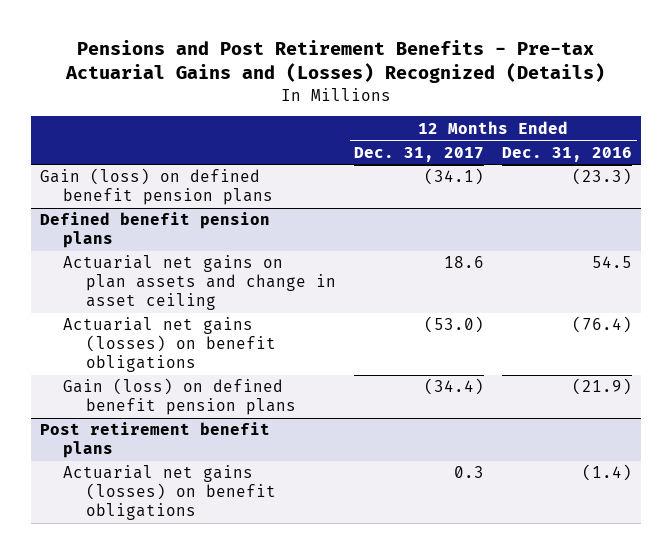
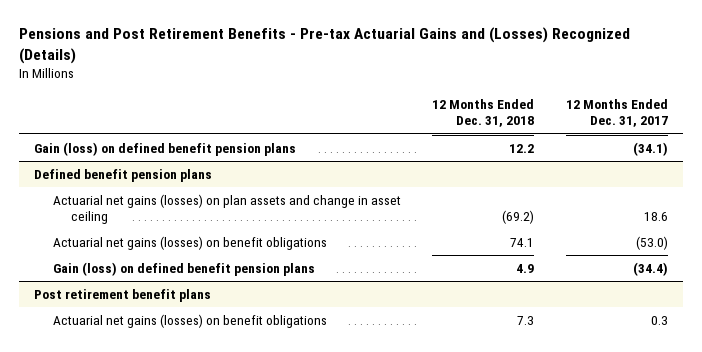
- | 12 Months Ended Dec. 31, 2017 | 12 Months Ended Dec. 31, 2016
+ | 12 Months Ended Dec. 31, 2018 | 12 Months Ended Dec. 31, 2017
@ Defined benefit pension plans
- Actuarial net gains on plan assets and change in asset ceiling | 18.6 | 54.5
+ Actuarial net gains (losses) on plan assets and change in asset ceiling | (69.2) | 18.6

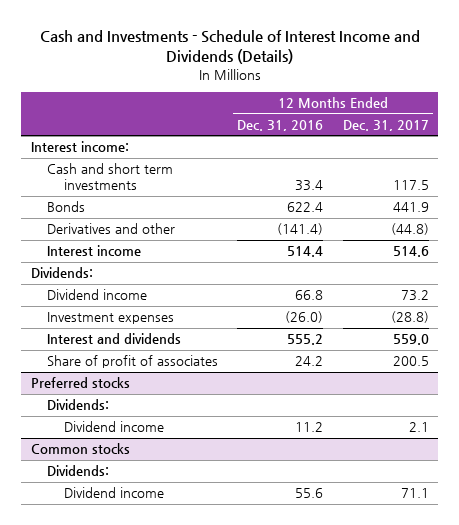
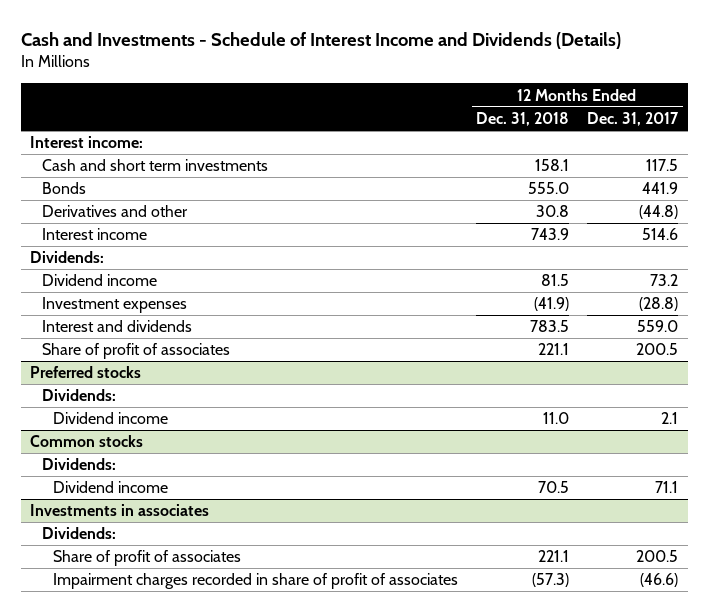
- | 12 Months Ended Dec. 31, 2016 | 12 Months Ended Dec. 31, 2017
+ | 12 Months Ended Dec. 31, 2018 | 12 Months Ended Dec. 31, 2017
+ Investments in associates
+ Dividends:
+ Share of profit of associates | 221.1 | 200.5
+ Impairment charges recorded in share of profit of associates | (57.3) | (46.6)

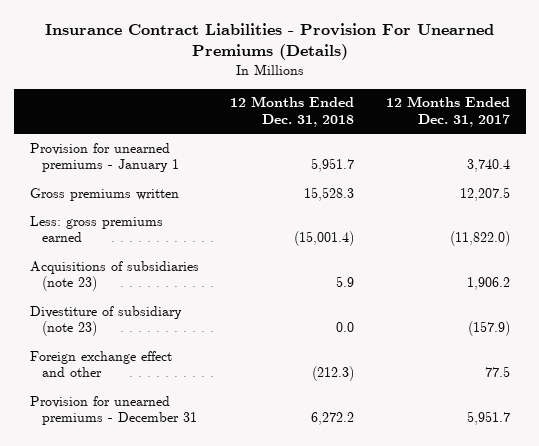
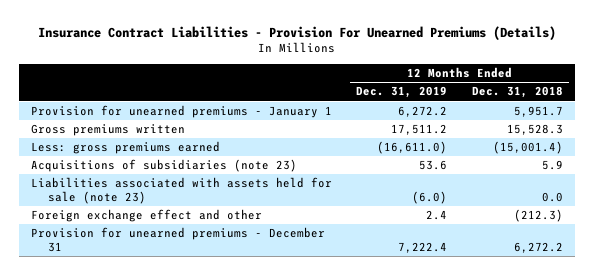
- | 12 Months Ended Dec. 31, 2018 | 12 Months Ended Dec. 31, 2017
+ | 12 Months Ended Dec. 31, 2019 | 12 Months Ended Dec. 31, 2018
- Divestiture of subsidiary (note 23) | 0.0 | (157.9)
+ Liabilities associated with assets held for sale (note 23) | (6.0) | 0.0

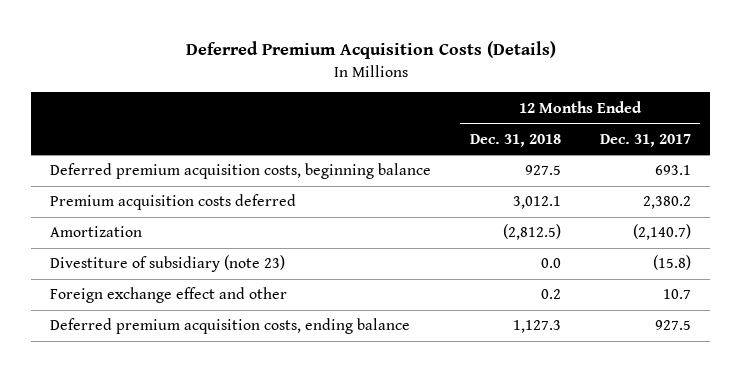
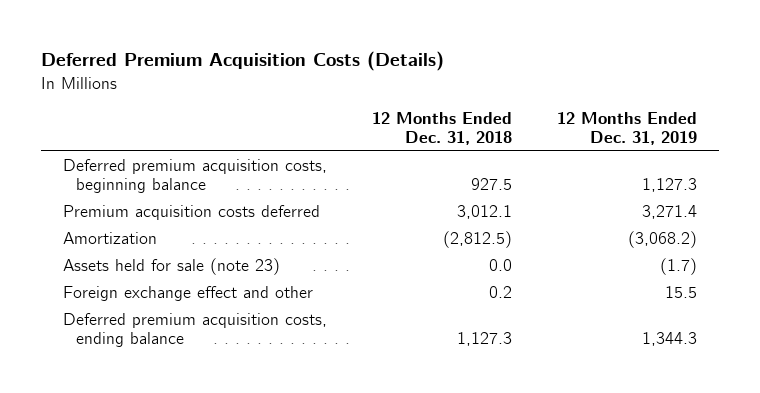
- | 12 Months Ended Dec. 31, 2018 | 12 Months Ended Dec. 31, 2017
+ | 12 Months Ended Dec. 31, 2018 | 12 Months Ended Dec. 31, 2019
- Divestiture of subsidiary (note 23) | 0.0 | (15.8)
+ Assets held for sale (note 23) | 0.0 | (1.7)

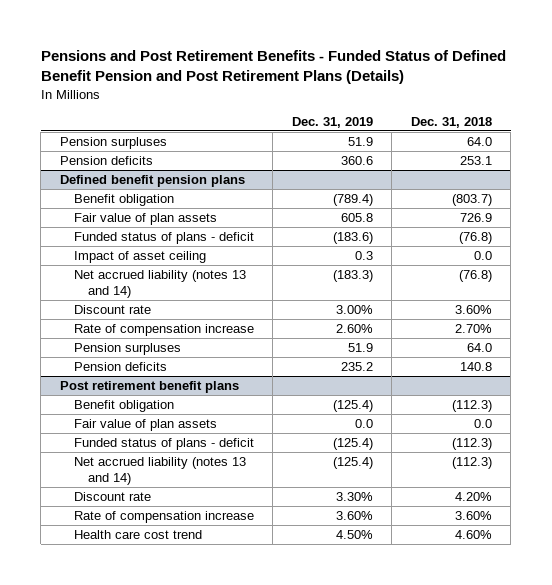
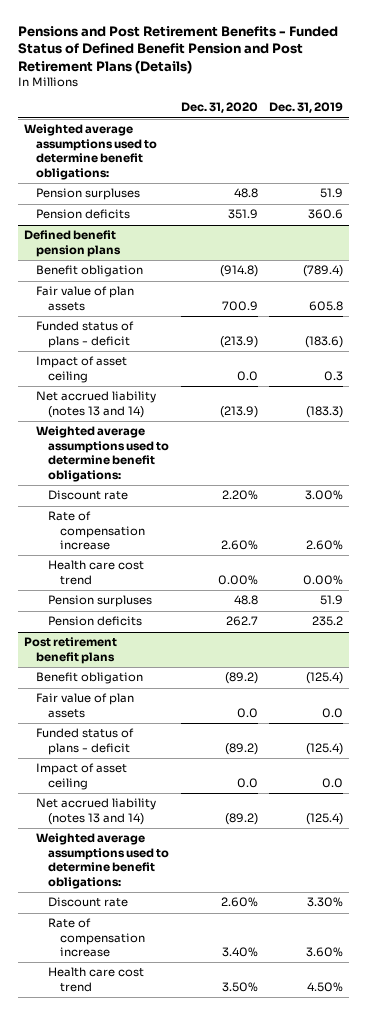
- | Dec. 31, 2019 | Dec. 31, 2018
+ | Dec. 31, 2020 | Dec. 31, 2019
+ Weighted average assumptions used to determine benefit obligations:
@ Defined benefit pension plans
+ Weighted average assumptions used to determine benefit obligations:
+ Health care cost trend | 0.00% | 0.00%
@ Post retirement benefit plans
+ Impact of asset ceiling | 0.0 | 0.0
+ Weighted average assumptions used to determine benefit obligations:

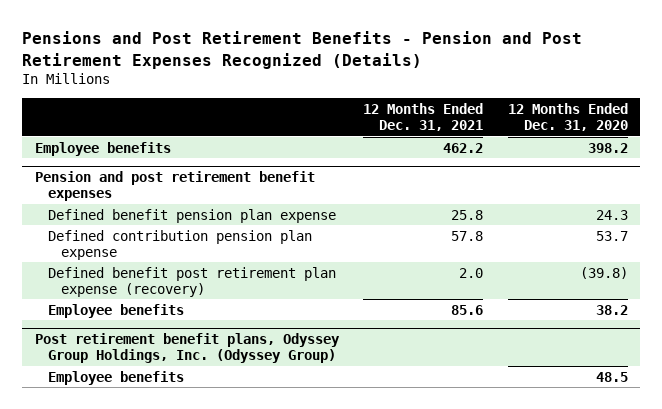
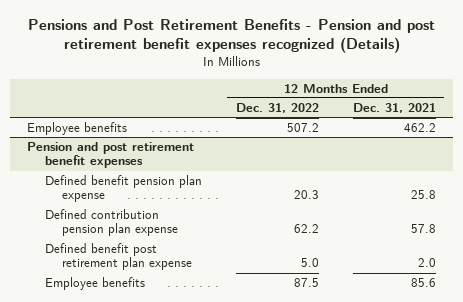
- Pensions and Post Retirement Benefits - Pension and Post Retirement Expenses Recognized (Details)
+ Pensions and Post Retirement Benefits - Pension and post retirement benefit expenses recognized (Details)
- | 12 Months Ended Dec. 31, 2021 | 12 Months Ended Dec. 31, 2020
+ | 12 Months Ended Dec. 31, 2022 | 12 Months Ended Dec. 31, 2021
@ Pension and post retirement benefit expenses
- Defined benefit post retirement plan expense (recovery) | 2.0 | (39.8)
+ Defined benefit post retirement plan expense | 5.0 | 2.0
- Post retirement benefit plans, Odyssey Group Holdings, Inc. (Odyssey Group)
- Employee benefits | | 48.5

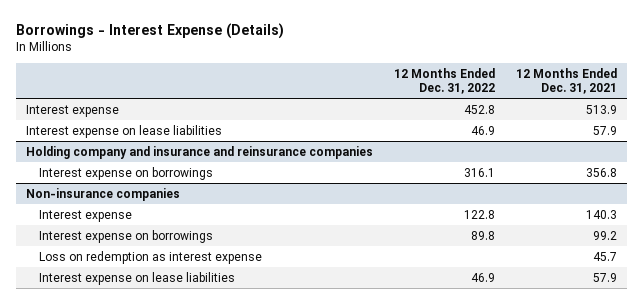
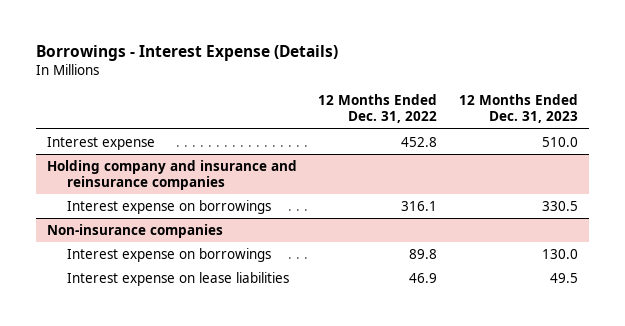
- | 12 Months Ended Dec. 31, 2022 | 12 Months Ended Dec. 31, 2021
+ | 12 Months Ended Dec. 31, 2022 | 12 Months Ended Dec. 31, 2023
- Interest expense on lease liabilities | 46.9 | 57.9
@ Non-insurance companies
- Interest expense | 122.8 | 140.3
- Loss on redemption as interest expense | | 45.7

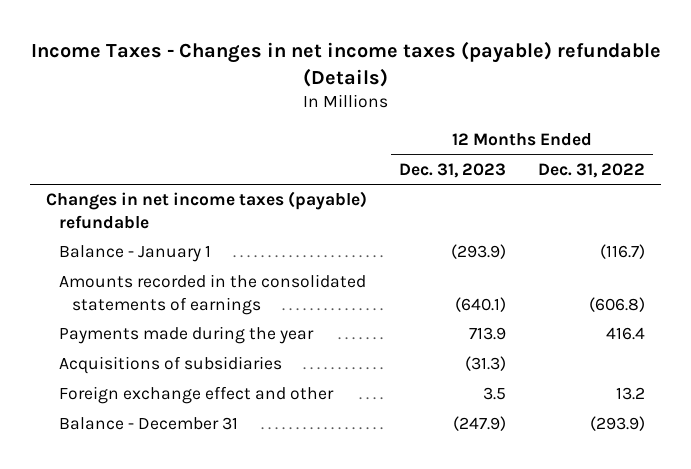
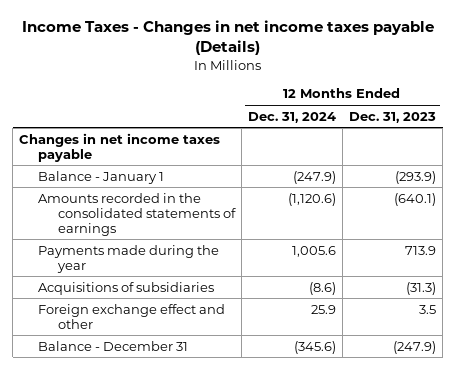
- Income Taxes - Changes in net income taxes (payable) refundable (Details)
+ Income Taxes - Changes in net income taxes payable (Details)
- | 12 Months Ended Dec. 31, 2023 | 12 Months Ended Dec. 31, 2022
+ | 12 Months Ended Dec. 31, 2024 | 12 Months Ended Dec. 31, 2023
- Changes in net income taxes (payable) refundable
+ Changes in net income taxes payable

